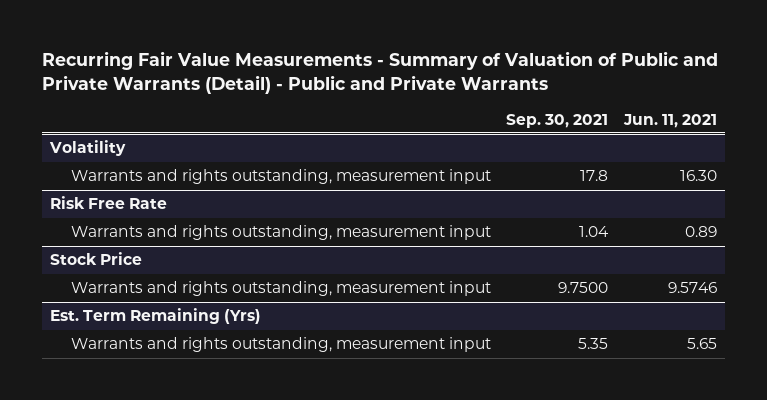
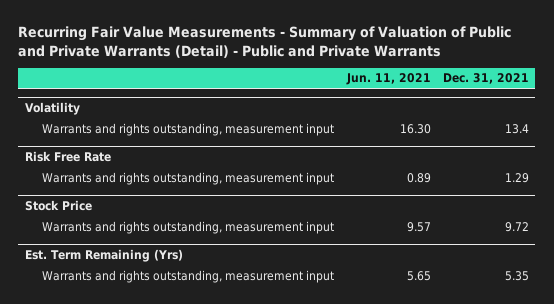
- | Sep. 30, 2021 | Jun. 11, 2021
+ | Jun. 11, 2021 | Dec. 31, 2021
@ Stock Price
- Warrants and rights outstanding, measurement input | 9.7500 | 9.5746
+ Warrants and rights outstanding, measurement input | 9.57 | 9.72

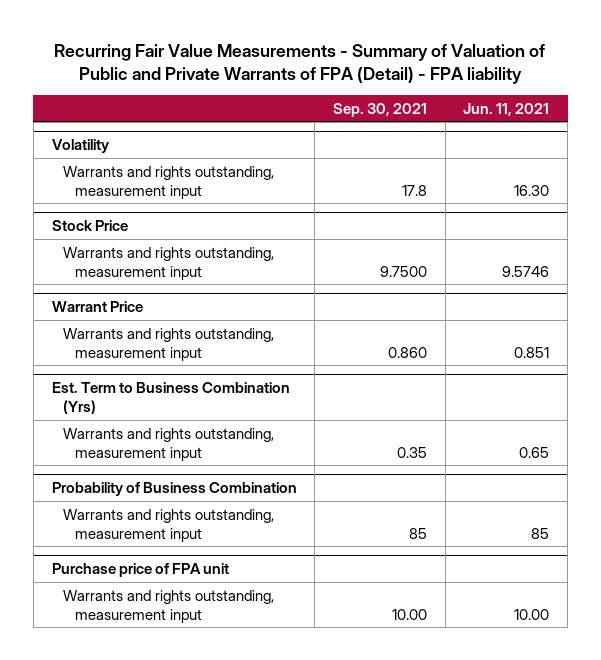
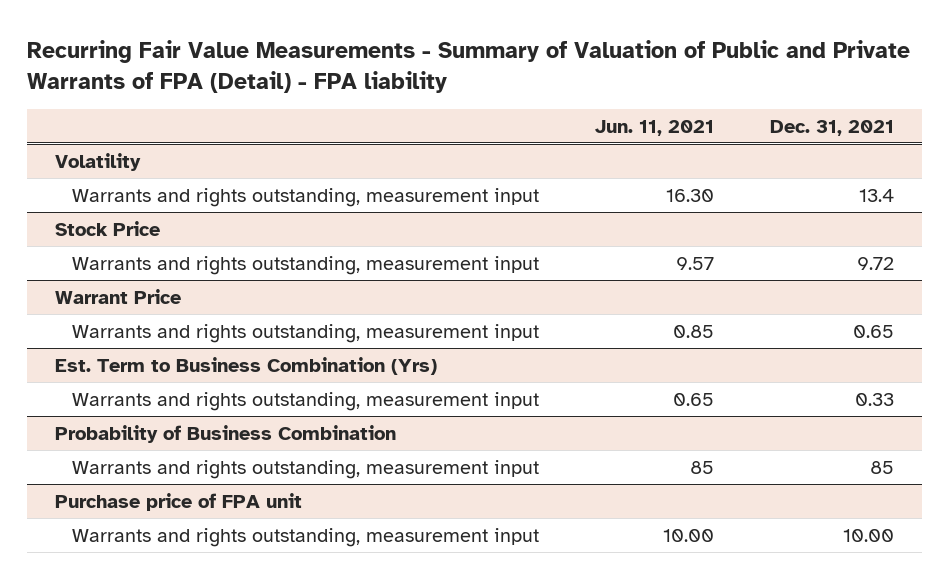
- | Sep. 30, 2021 | Jun. 11, 2021
+ | Jun. 11, 2021 | Dec. 31, 2021
@ Stock Price
- Warrants and rights outstanding, measurement input | 9.7500 | 9.5746
+ Warrants and rights outstanding, measurement input | 9.57 | 9.72
@ Warrant Price
- Warrants and rights outstanding, measurement input | 0.860 | 0.851
+ Warrants and rights outstanding, measurement input | 0.85 | 0.65

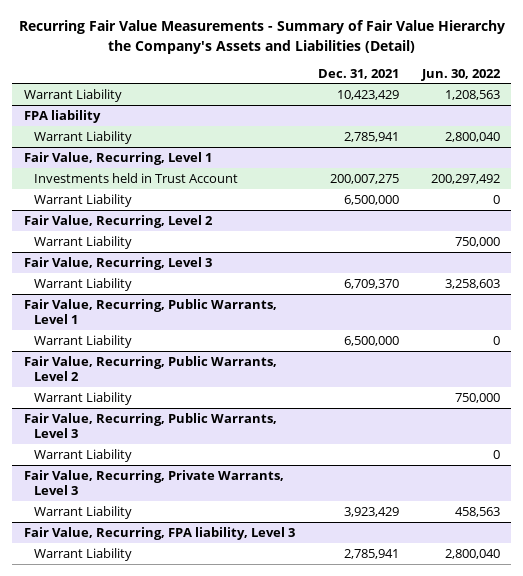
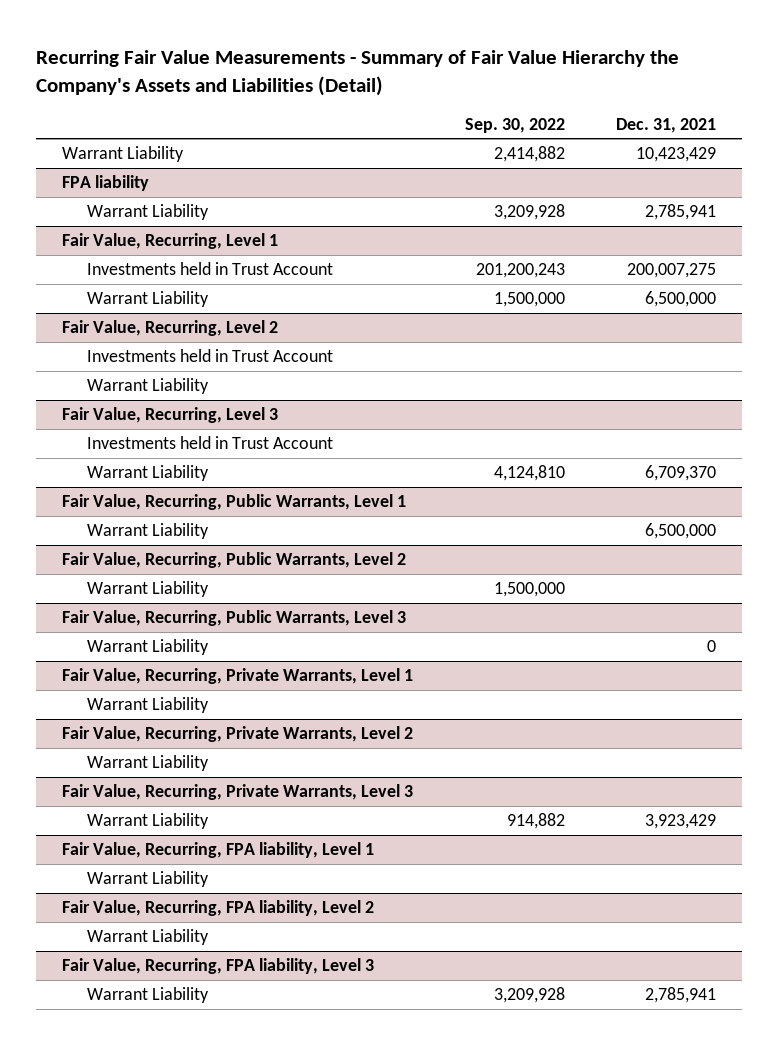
- | Dec. 31, 2021 | Jun. 30, 2022
+ | Sep. 30, 2022 | Dec. 31, 2021
@ Fair Value, Recurring, Level 2
+ Investments held in Trust Account
@ Fair Value, Recurring, Level 3
+ Investments held in Trust Account
@ Fair Value, Recurring, Public Warrants, Level 3
+ Warrant Liability | | 0
+ Fair Value, Recurring, Private Warrants, Level 1
+ Fair Value, Recurring, Private Warrants, Level 2
+ Warrant Liability
+ Fair Value, Recurring, FPA liability, Level 1
+ Warrant Liability
+ Fair Value, Recurring, FPA liability, Level 2
+ Warrant Liability

